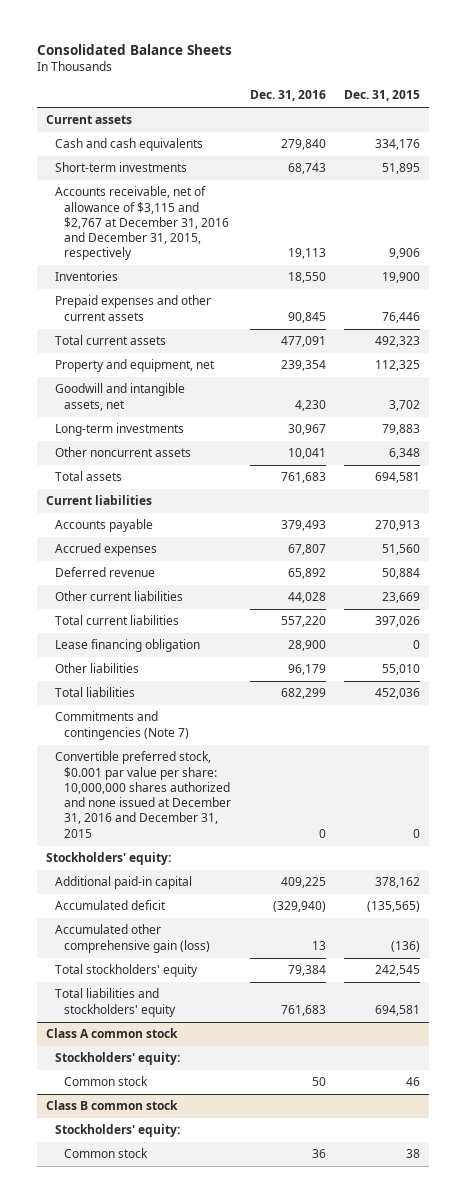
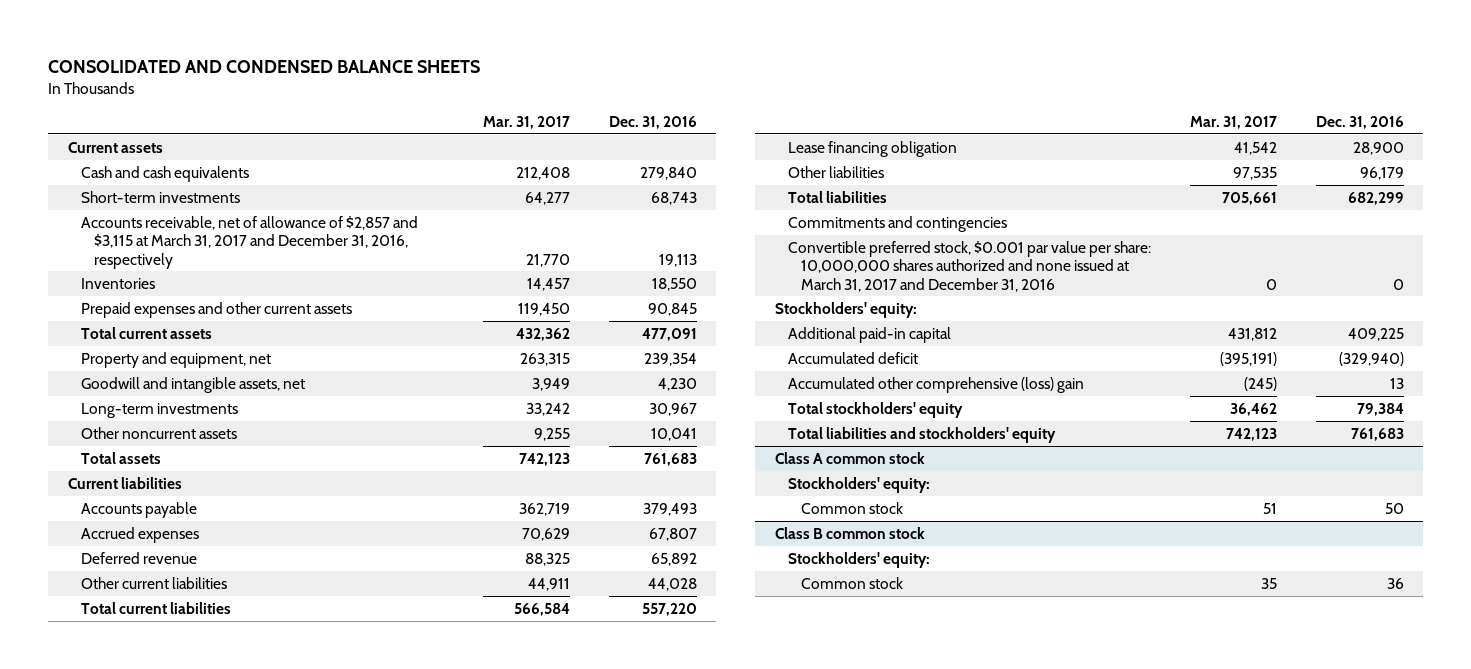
- Consolidated Balance Sheets
+ CONSOLIDATED AND CONDENSED BALANCE SHEETS
- | Dec. 31, 2016 | Dec. 31, 2015
+ | Mar. 31, 2017 | Dec. 31, 2016
- Accounts receivable, net of allowance of $3,115 and $2,767 at December 31, 2016 and December 31, 2015, respectively | 19,113 | 9,906
+ Accounts receivable, net of allowance of $2,857 and $3,115 at March 31, 2017 and December 31, 2016, respectively | 21,770 | 19,113
- Commitments and contingencies (Note 7)
- Convertible preferred stock, $0.001 par value per share: 10,000,000 shares authorized and none issued at December 31, 2016 and December 31, 2015 | 0 | 0
+ Commitments and contingencies
+ Convertible preferred stock, $0.001 par value per share: 10,000,000 shares authorized and none issued at March 31, 2017 and December 31, 2016 | 0 | 0
- Accumulated other comprehensive gain (loss) | 13 | (136)
+ Accumulated other comprehensive (loss) gain | (245) | 13

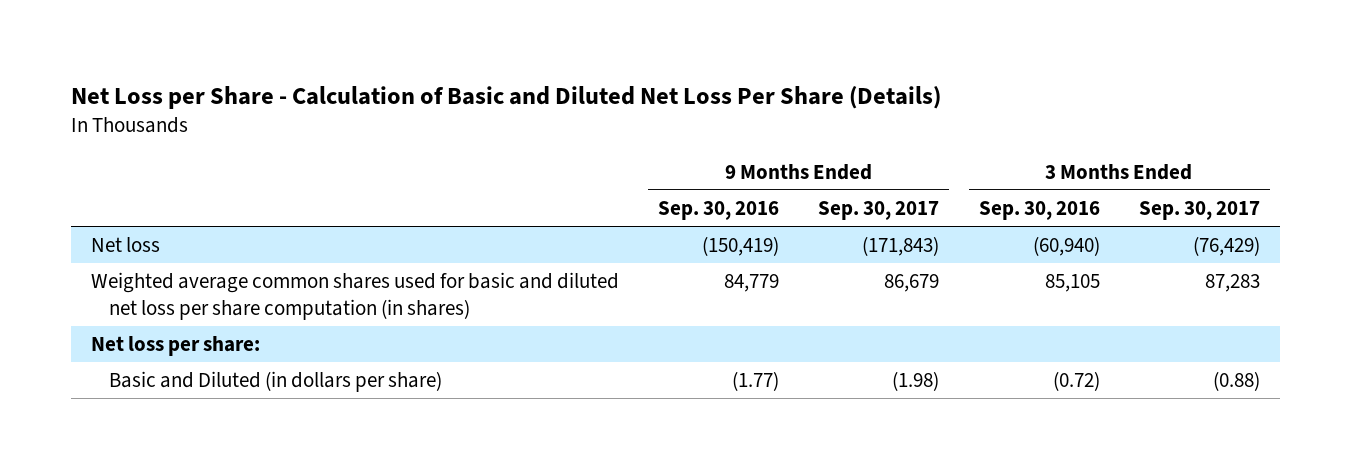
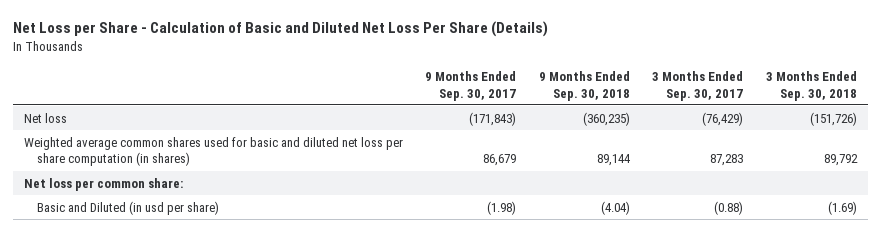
- | 9 Months Ended Sep. 30, 2016 | 9 Months Ended Sep. 30, 2017 | 3 Months Ended Sep. 30, 2016 | 3 Months Ended Sep. 30, 2017
+ | 9 Months Ended Sep. 30, 2017 | 9 Months Ended Sep. 30, 2018 | 3 Months Ended Sep. 30, 2017 | 3 Months Ended Sep. 30, 2018
- Net loss per share:
- Basic and Diluted (in dollars per share) | (1.77) | (1.98) | (0.72) | (0.88)
+ Net loss per common share:
+ Basic and Diluted (in usd per share) | (1.98) | (4.04) | (0.88) | (1.69)

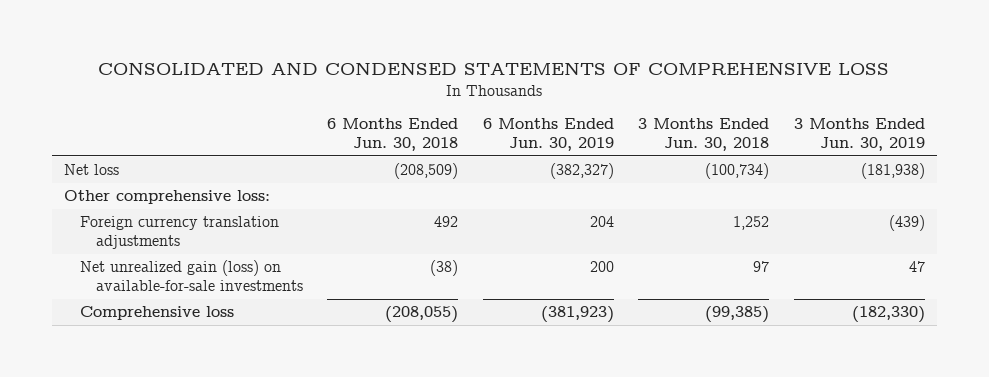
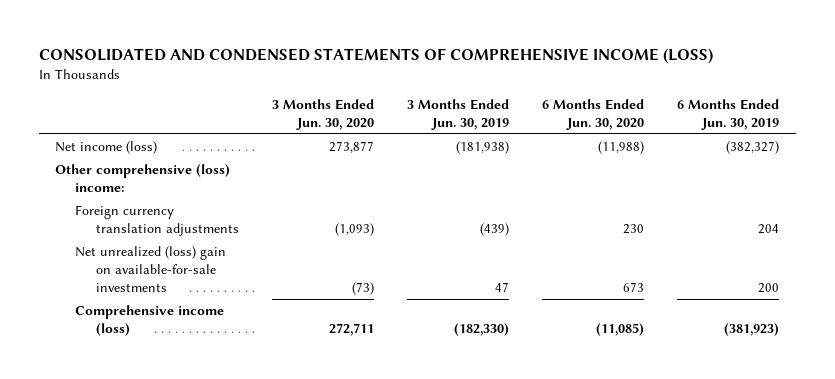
- CONSOLIDATED AND CONDENSED STATEMENTS OF COMPREHENSIVE LOSS
+ CONSOLIDATED AND CONDENSED STATEMENTS OF COMPREHENSIVE INCOME (LOSS)
- | 6 Months Ended Jun. 30, 2018 | 6 Months Ended Jun. 30, 2019 | 3 Months Ended Jun. 30, 2018 | 3 Months Ended Jun. 30, 2019
+ | 3 Months Ended Jun. 30, 2020 | 3 Months Ended Jun. 30, 2019 | 6 Months Ended Jun. 30, 2020 | 6 Months Ended Jun. 30, 2019
- Net loss | (208,509) | (382,327) | (100,734) | (181,938)
- Other comprehensive loss:
+ Net income (loss) | 273,877 | (181,938) | (11,988) | (382,327)
+ Other comprehensive (loss) income:
- Net unrealized gain (loss) on available-for-sale investments | (38) | 200 | 97 | 47
- Comprehensive loss | (208,055) | (381,923) | (99,385) | (182,330)
+ Net unrealized (loss) gain on available-for-sale investments | (73) | 47 | 673 | 200
+ Comprehensive income (loss) | 272,711 | (182,330) | (11,085) | (381,923)

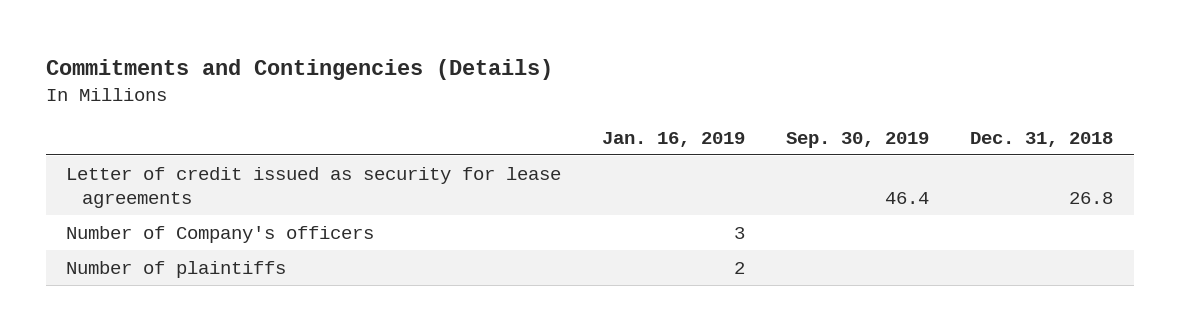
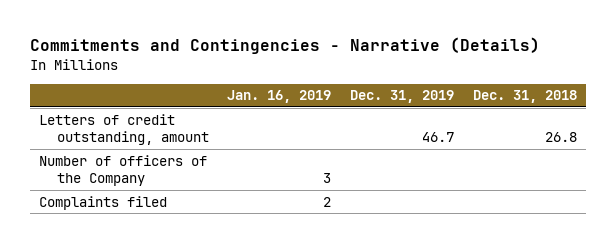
- Commitments and Contingencies (Details)
+ Commitments and Contingencies - Narrative (Details)
- | Jan. 16, 2019 | Sep. 30, 2019 | Dec. 31, 2018
+ | Jan. 16, 2019 | Dec. 31, 2019 | Dec. 31, 2018
- Letter of credit issued as security for lease agreements | | 46.4 | 26.8
- Number of Company's officers | 3 | |
- Number of plaintiffs | 2 | |
+ Letters of credit outstanding, amount | | 46.7 | 26.8
+ Number of officers of the Company | 3 | |
+ Complaints filed | 2 | |

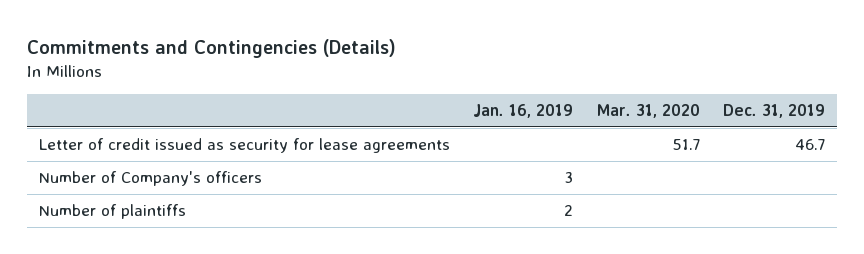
- Commitments and Contingencies - Narrative (Details)
+ Commitments and Contingencies (Details)
- | Jan. 16, 2019 | Dec. 31, 2019 | Dec. 31, 2018
+ | Jan. 16, 2019 | Mar. 31, 2020 | Dec. 31, 2019
- Letters of credit outstanding, amount | | 46.7 | 26.8
- Number of officers of the Company | 3 | |
- Complaints filed | 2 | |
+ Letter of credit issued as security for lease agreements | | 51.7 | 46.7
+ Number of Company's officers | 3 | |
+ Number of plaintiffs | 2 | |

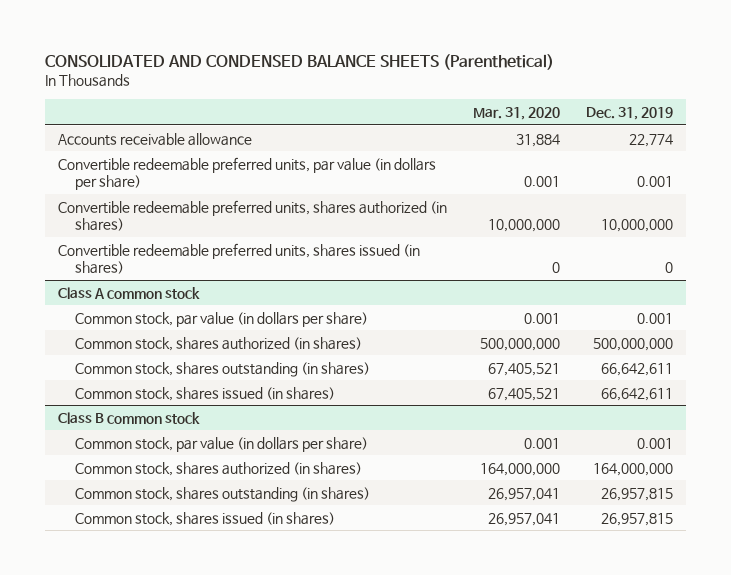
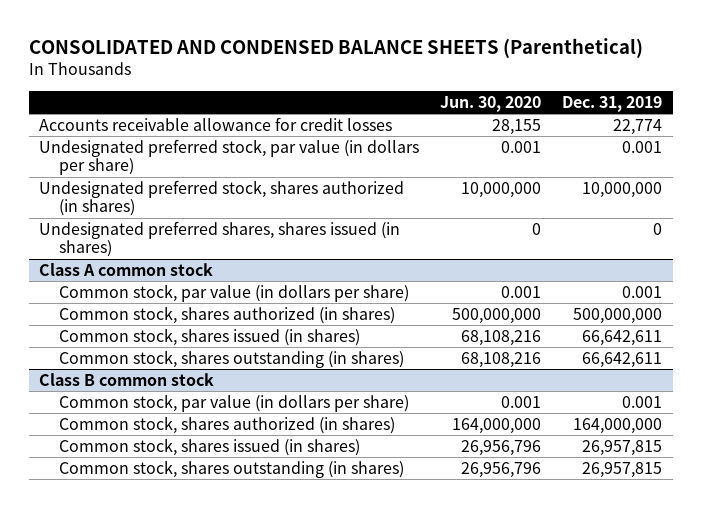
- | Mar. 31, 2020 | Dec. 31, 2019
+ | Jun. 30, 2020 | Dec. 31, 2019
- Accounts receivable allowance | 31,884 | 22,774
- Convertible redeemable preferred units, par value (in dollars per share) | 0.001 | 0.001
- Convertible redeemable preferred units, shares authorized (in shares) | 10,000,000 | 10,000,000
- Convertible redeemable preferred units, shares issued (in shares) | 0 | 0
+ Accounts receivable allowance for credit losses | 28,155 | 22,774
+ Undesignated preferred stock, par value (in dollars per share) | 0.001 | 0.001
+ Undesignated preferred stock, shares authorized (in shares) | 10,000,000 | 10,000,000
+ Undesignated preferred shares, shares issued (in shares) | 0 | 0
@ Class A common stock
moved down: Common stock, shares outstanding (in shares) | 68,108,216 | 66,642,611
@ Class B common stock
moved down: Common stock, shares outstanding (in shares) | 26,956,796 | 26,957,815

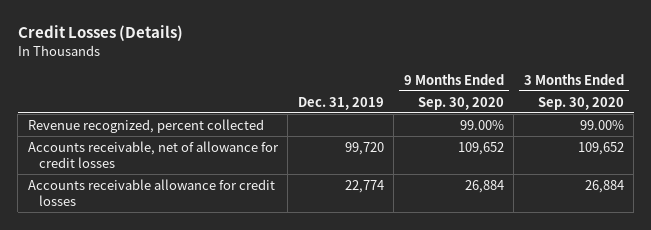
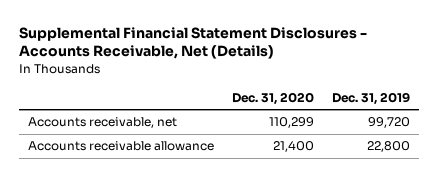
- Credit Losses (Details)
+ Supplemental Financial Statement Disclosures - Accounts Receivable, Net (Details)
- | Dec. 31, 2019 | 9 Months Ended Sep. 30, 2020 | 3 Months Ended Sep. 30, 2020
+ | Dec. 31, 2020 | Dec. 31, 2019
- Revenue recognized, percent collected | | 99.00% | 99.00%
- Accounts receivable, net of allowance for credit losses | 99,720 | 109,652 | 109,652
- Accounts receivable allowance for credit losses | 22,774 | 26,884 | 26,884
+ Accounts receivable, net | 110,299 | 99,720
+ Accounts receivable allowance | 21,400 | 22,800

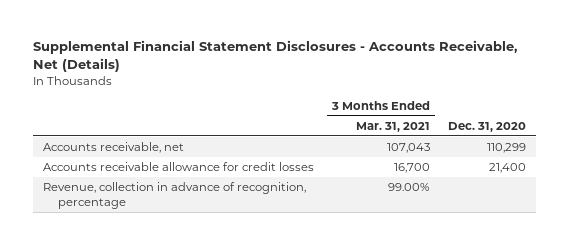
- | Dec. 31, 2020 | Dec. 31, 2019
+ | 3 Months Ended Mar. 31, 2021 | Dec. 31, 2020
- Accounts receivable allowance | 21,400 | 22,800
+ Accounts receivable allowance for credit losses | 16,700 | 21,400
+ Revenue, collection in advance of recognition, percentage | 99.00% |

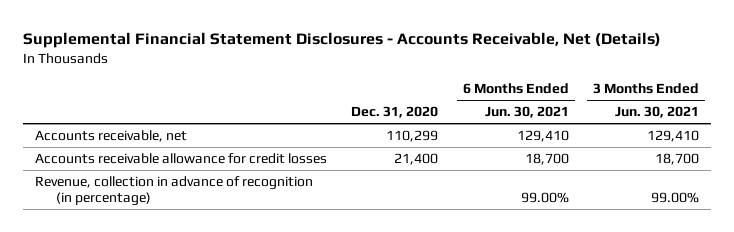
- | 3 Months Ended Mar. 31, 2021 | Dec. 31, 2020
+ | Dec. 31, 2020 | 6 Months Ended Jun. 30, 2021 | 3 Months Ended Jun. 30, 2021
- Revenue, collection in advance of recognition, percentage | 99.00% |
+ Revenue, collection in advance of recognition (in percentage) | | 99.00% | 99.00%

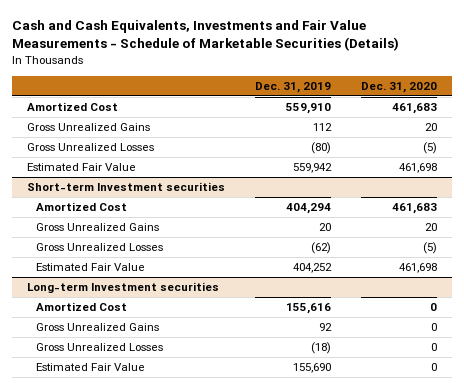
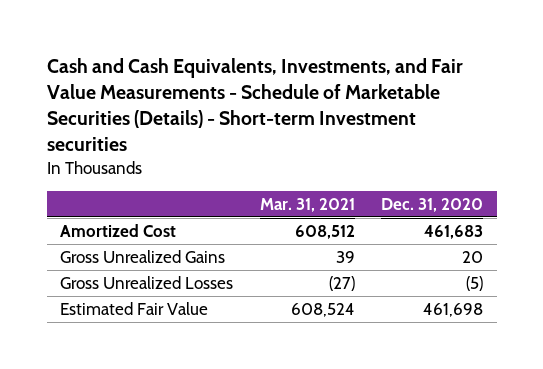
- Cash and Cash Equivalents, Investments and Fair Value Measurements - Schedule of Marketable Securities (Details)
+ Cash and Cash Equivalents, Investments, and Fair Value Measurements - Schedule of Marketable Securities (Details) - Short-term Investment securities
- | Dec. 31, 2019 | Dec. 31, 2020
+ | Mar. 31, 2021 | Dec. 31, 2020
- Short-term Investment securities
- Amortized Cost | 404,294 | 461,683
- Gross Unrealized Gains | 20 | 20
- Gross Unrealized Losses | (62) | (5)
- Estimated Fair Value | 404,252 | 461,698
- Long-term Investment securities
- Amortized Cost | 155,616 | 0
- Gross Unrealized Gains | 92 | 0
- Gross Unrealized Losses | (18) | 0
- Estimated Fair Value | 155,690 | 0

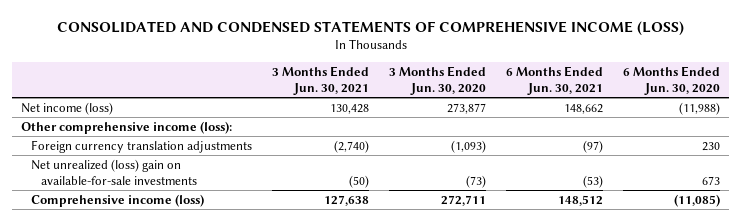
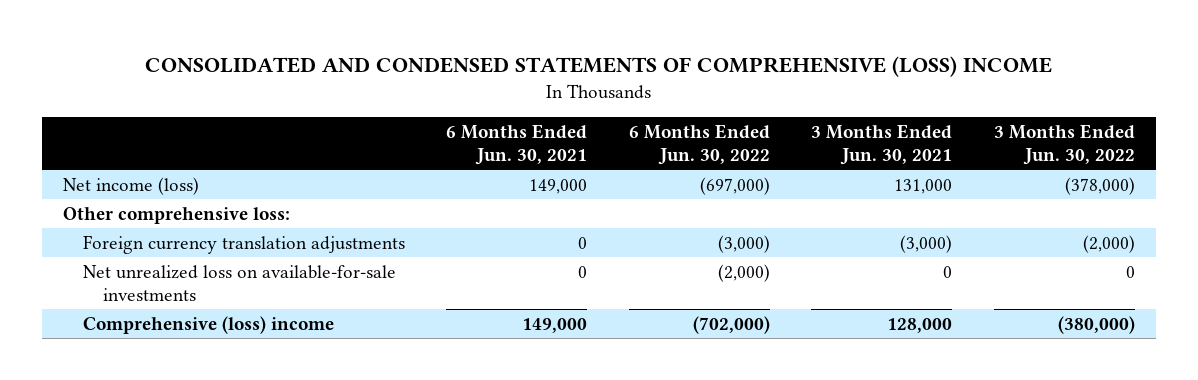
- CONSOLIDATED AND CONDENSED STATEMENTS OF COMPREHENSIVE INCOME (LOSS)
+ CONSOLIDATED AND CONDENSED STATEMENTS OF COMPREHENSIVE (LOSS) INCOME
- | 3 Months Ended Jun. 30, 2021 | 3 Months Ended Jun. 30, 2020 | 6 Months Ended Jun. 30, 2021 | 6 Months Ended Jun. 30, 2020
+ | 6 Months Ended Jun. 30, 2021 | 6 Months Ended Jun. 30, 2022 | 3 Months Ended Jun. 30, 2021 | 3 Months Ended Jun. 30, 2022
- Net income (loss) | 130,428 | 273,877 | 148,662 | (11,988)
- Other comprehensive income (loss):
- Foreign currency translation adjustments | (2,740) | (1,093) | (97) | 230
- Net unrealized (loss) gain on available-for-sale investments | (50) | (73) | (53) | 673
- Comprehensive income (loss) | 127,638 | 272,711 | 148,512 | (11,085)
+ Net income (loss) | 149,000 | (697,000) | 131,000 | (378,000)
+ Other comprehensive loss:
+ Foreign currency translation adjustments | 0 | (3,000) | (3,000) | (2,000)
+ Net unrealized loss on available-for-sale investments | 0 | (2,000) | 0 | 0
+ Comprehensive (loss) income | 149,000 | (702,000) | 128,000 | (380,000)

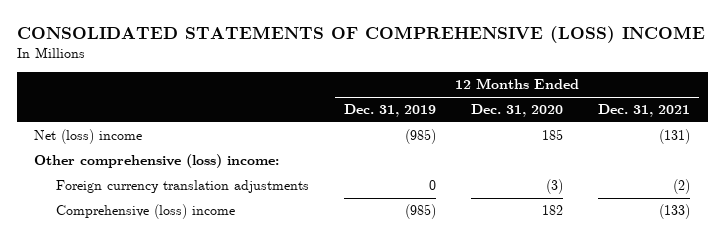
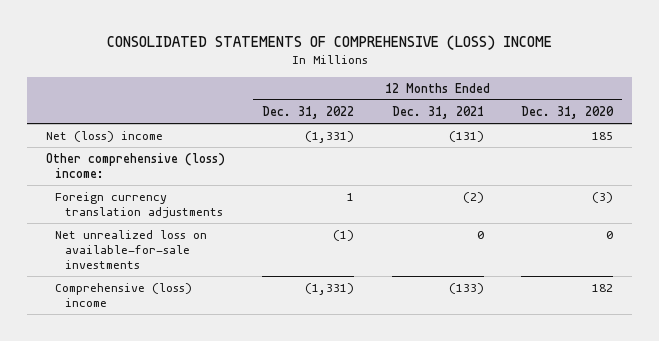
- | 12 Months Ended Dec. 31, 2019 | 12 Months Ended Dec. 31, 2020 | 12 Months Ended Dec. 31, 2021
+ | 12 Months Ended Dec. 31, 2022 | 12 Months Ended Dec. 31, 2021 | 12 Months Ended Dec. 31, 2020
+ Net unrealized loss on available-for-sale investments | (1) | 0 | 0

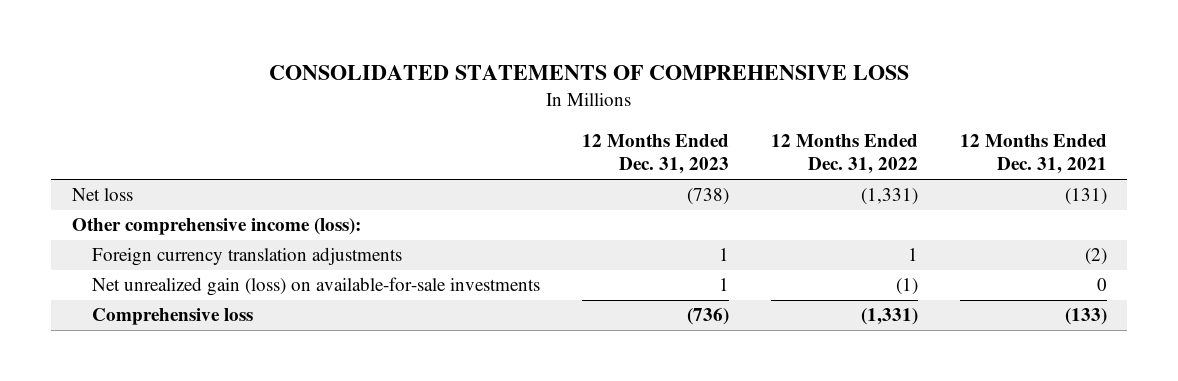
- CONSOLIDATED STATEMENTS OF COMPREHENSIVE (LOSS) INCOME
+ CONSOLIDATED STATEMENTS OF COMPREHENSIVE LOSS
- | 12 Months Ended Dec. 31, 2022 | 12 Months Ended Dec. 31, 2021 | 12 Months Ended Dec. 31, 2020
+ | 12 Months Ended Dec. 31, 2023 | 12 Months Ended Dec. 31, 2022 | 12 Months Ended Dec. 31, 2021
- Net (loss) income | (1,331) | (131) | 185
- Other comprehensive (loss) income:
+ Net loss | (738) | (1,331) | (131)
+ Other comprehensive income (loss):
- Net unrealized loss on available-for-sale investments | (1) | 0 | 0
- Comprehensive (loss) income | (1,331) | (133) | 182
+ Net unrealized gain (loss) on available-for-sale investments | 1 | (1) | 0
+ Comprehensive loss | (736) | (1,331) | (133)

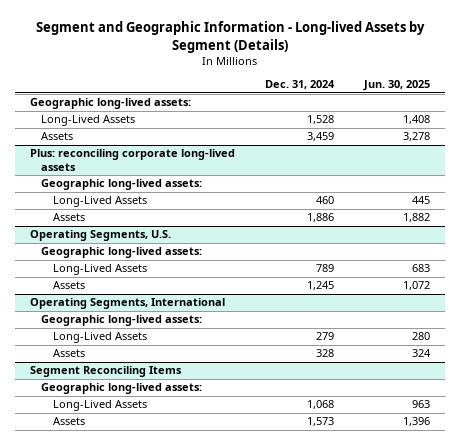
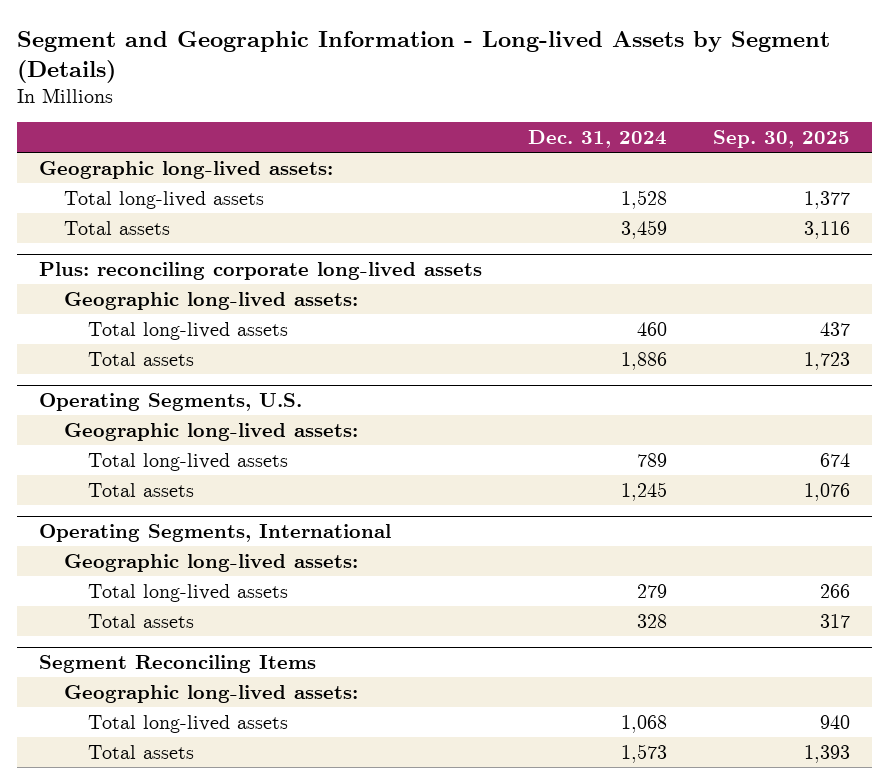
- | Dec. 31, 2024 | Jun. 30, 2025
+ | Dec. 31, 2024 | Sep. 30, 2025
- Long-Lived Assets | 1,528 | 1,408
- Assets | 3,459 | 3,278
+ Total long-lived assets | 1,528 | 1,377
+ Total assets | 3,459 | 3,116
@ Plus: reconciling corporate long-lived assets
- Long-Lived Assets | 460 | 445
- Assets | 1,886 | 1,882
+ Total long-lived assets | 460 | 437
+ Total assets | 1,886 | 1,723
@ Operating Segments, U.S.
- Long-Lived Assets | 789 | 683
- Assets | 1,245 | 1,072
+ Total long-lived assets | 789 | 674
+ Total assets | 1,245 | 1,076
@ Operating Segments, International
- Long-Lived Assets | 279 | 280
- Assets | 328 | 324
+ Total long-lived assets | 279 | 266
+ Total assets | 328 | 317
@ Segment Reconciling Items
- Long-Lived Assets | 1,068 | 963
- Assets | 1,573 | 1,396
+ Total long-lived assets | 1,068 | 940
+ Total assets | 1,573 | 1,393

